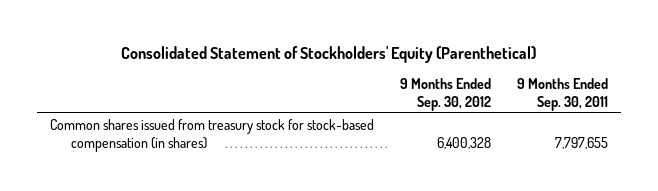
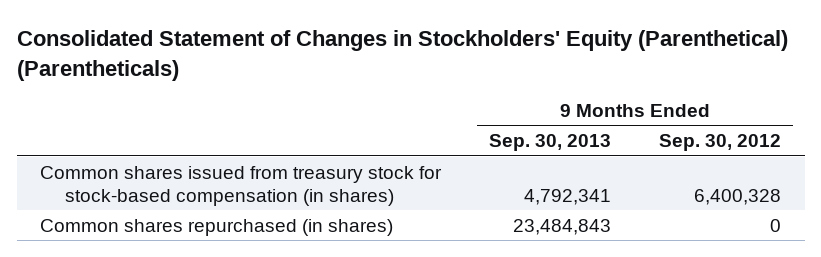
- Consolidated Statement of Stockholders' Equity (Parenthetical)
+ Consolidated Statement of Changes in Stockholders' Equity (Parenthetical) (Parentheticals)
- | 9 Months Ended Sep. 30, 2012 | 9 Months Ended Sep. 30, 2011
+ | 9 Months Ended Sep. 30, 2013 | 9 Months Ended Sep. 30, 2012
+ Common shares repurchased (in shares) | 23,484,843 | 0

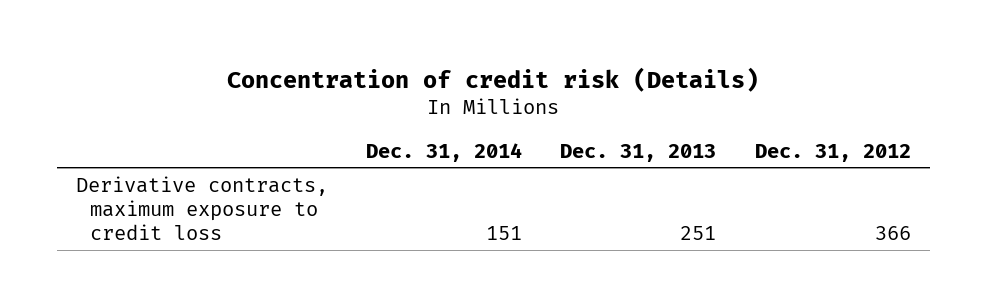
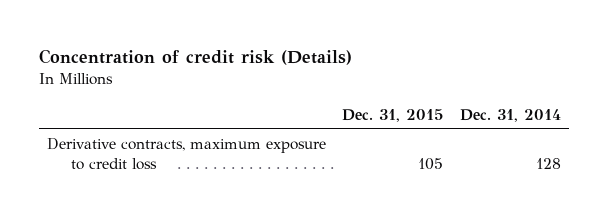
- | Dec. 31, 2014 | Dec. 31, 2013 | Dec. 31, 2012
+ | Dec. 31, 2015 | Dec. 31, 2014
- Derivative contracts, maximum exposure to credit loss | 151 | 251 | 366
+ Derivative contracts, maximum exposure to credit loss | 105 | 128

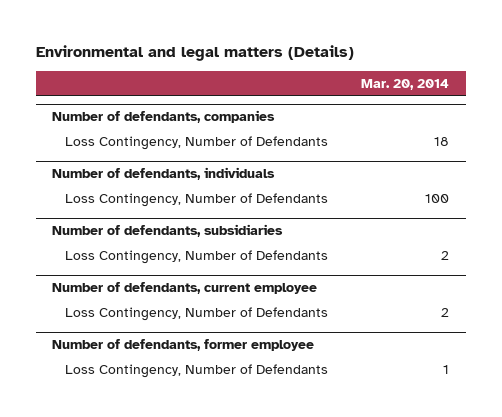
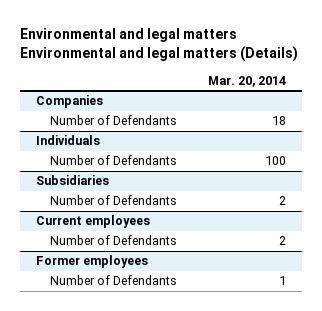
- Environmental and legal matters (Details)
+ Environmental and legal matters Environmental and legal matters (Details)
- Number of defendants, companies
- Loss Contingency, Number of Defendants | 18
- Number of defendants, individuals
- Loss Contingency, Number of Defendants | 100
- Number of defendants, subsidiaries
- Loss Contingency, Number of Defendants | 2
- Number of defendants, current employee
- Loss Contingency, Number of Defendants | 2
- Number of defendants, former employee
- Loss Contingency, Number of Defendants | 1
+ Companies
+ Number of Defendants | 18
+ Individuals
+ Number of Defendants | 100
+ Subsidiaries
+ Number of Defendants | 2
+ Current employees
+ Number of Defendants | 2
+ Former employees
+ Number of Defendants | 1

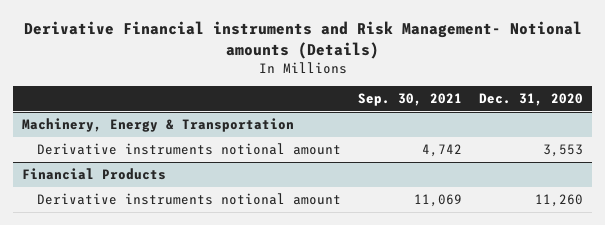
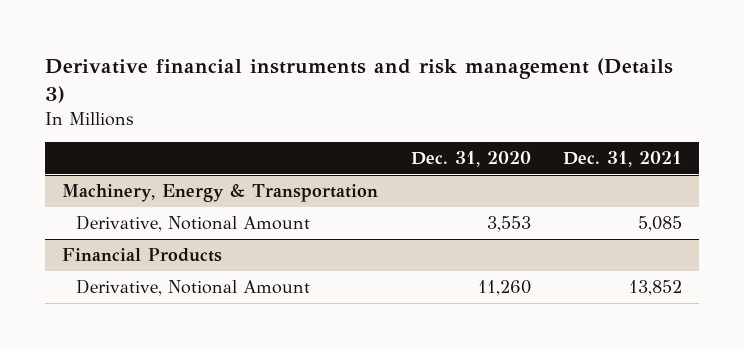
- Derivative Financial instruments and Risk Management- Notional amounts (Details)
+ Derivative financial instruments and risk management (Details 3)
- | Sep. 30, 2021 | Dec. 31, 2020
+ | Dec. 31, 2020 | Dec. 31, 2021
@ Machinery, Energy & Transportation
- Derivative instruments notional amount | 4,742 | 3,553
+ Derivative, Notional Amount | 3,553 | 5,085
@ Financial Products
- Derivative instruments notional amount | 11,069 | 11,260
+ Derivative, Notional Amount | 11,260 | 13,852

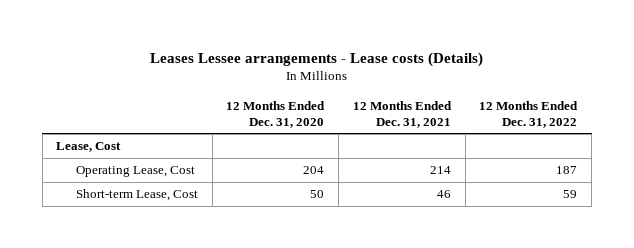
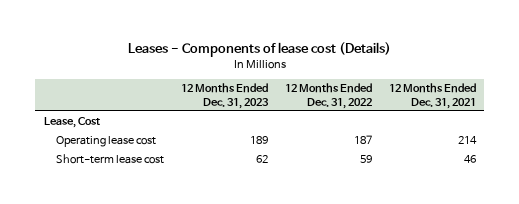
- Leases Lessee arrangements - Lease costs (Details)
+ Leases - Components of lease cost (Details)
- | 12 Months Ended Dec. 31, 2020 | 12 Months Ended Dec. 31, 2021 | 12 Months Ended Dec. 31, 2022
+ | 12 Months Ended Dec. 31, 2023 | 12 Months Ended Dec. 31, 2022 | 12 Months Ended Dec. 31, 2021
- Operating Lease, Cost | 204 | 214 | 187
- Short-term Lease, Cost | 50 | 46 | 59
+ Operating lease cost | 189 | 187 | 214
+ Short-term lease cost | 62 | 59 | 46

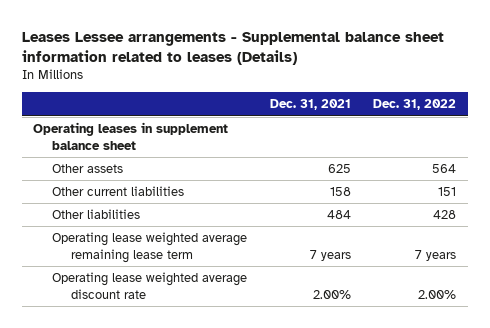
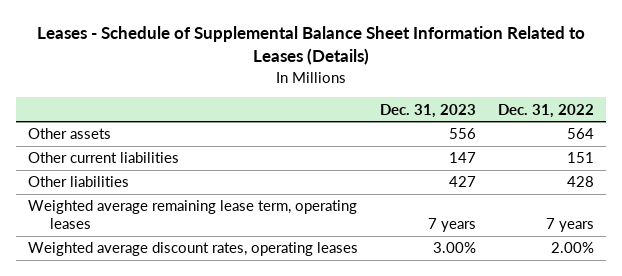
- Leases Lessee arrangements - Supplemental balance sheet information related to leases (Details)
+ Leases - Schedule of Supplemental Balance Sheet Information Related to Leases (Details)
- | Dec. 31, 2021 | Dec. 31, 2022
+ | Dec. 31, 2023 | Dec. 31, 2022
- Operating leases in supplement balance sheet
- Operating lease weighted average remaining lease term | 7 years | 7 years
- Operating lease weighted average discount rate | 2.00% | 2.00%
+ Weighted average remaining lease term, operating leases | 7 years | 7 years
+ Weighted average discount rates, operating leases | 3.00% | 2.00%

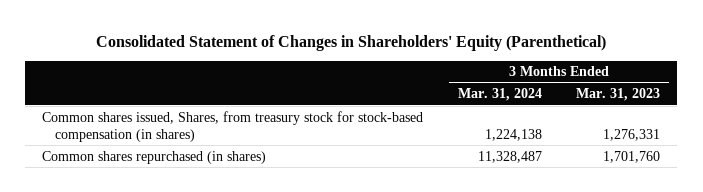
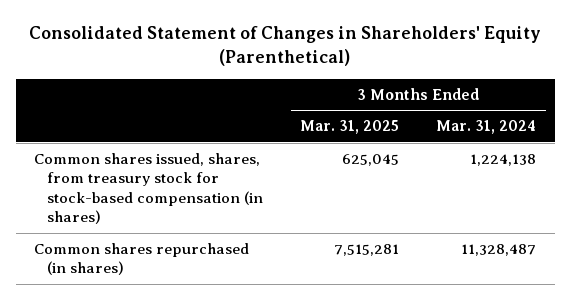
- | 3 Months Ended Mar. 31, 2024 | 3 Months Ended Mar. 31, 2023
+ | 3 Months Ended Mar. 31, 2025 | 3 Months Ended Mar. 31, 2024
- Common shares issued, Shares, from treasury stock for stock-based compensation (in shares) | 1,224,138 | 1,276,331
+ Common shares issued, shares, from treasury stock for stock-based compensation (in shares) | 625,045 | 1,224,138

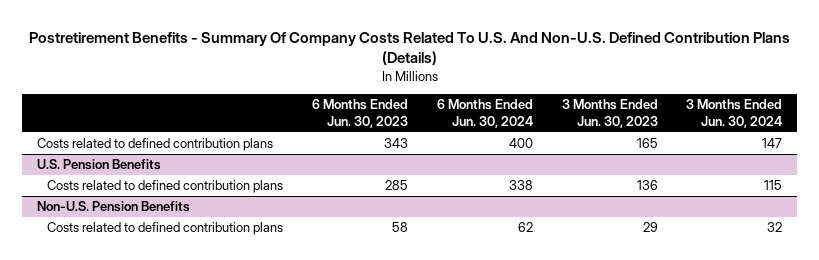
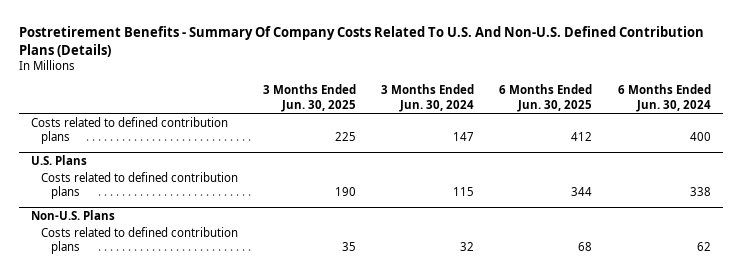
- | 6 Months Ended Jun. 30, 2023 | 6 Months Ended Jun. 30, 2024 | 3 Months Ended Jun. 30, 2023 | 3 Months Ended Jun. 30, 2024
+ | 3 Months Ended Jun. 30, 2025 | 3 Months Ended Jun. 30, 2024 | 6 Months Ended Jun. 30, 2025 | 6 Months Ended Jun. 30, 2024
- U.S. Pension Benefits
+ U.S. Plans
- Non-U.S. Pension Benefits
+ Non-U.S. Plans

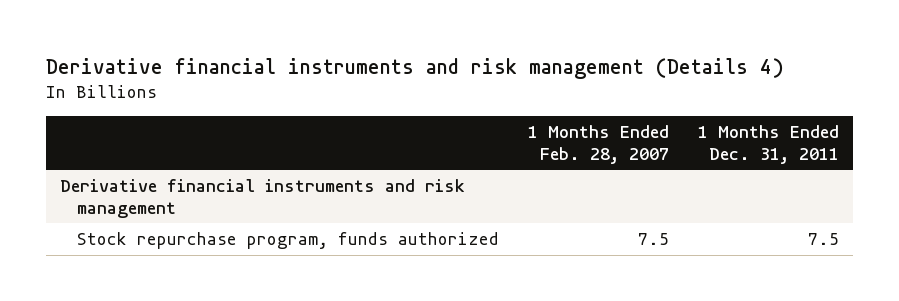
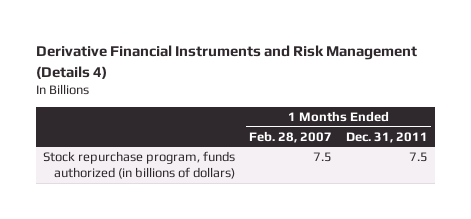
- Derivative financial instruments and risk management (Details 4)
+ Derivative Financial Instruments and Risk Management (Details 4)
- Derivative financial instruments and risk management
- Stock repurchase program, funds authorized | 7.5 | 7.5
+ Stock repurchase program, funds authorized (in billions of dollars) | 7.5 | 7.5

